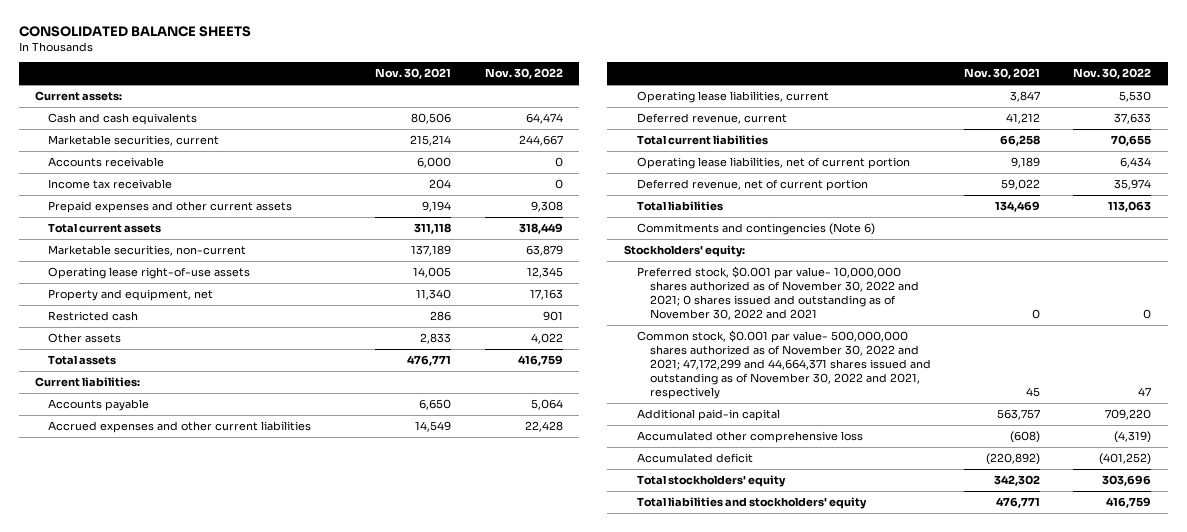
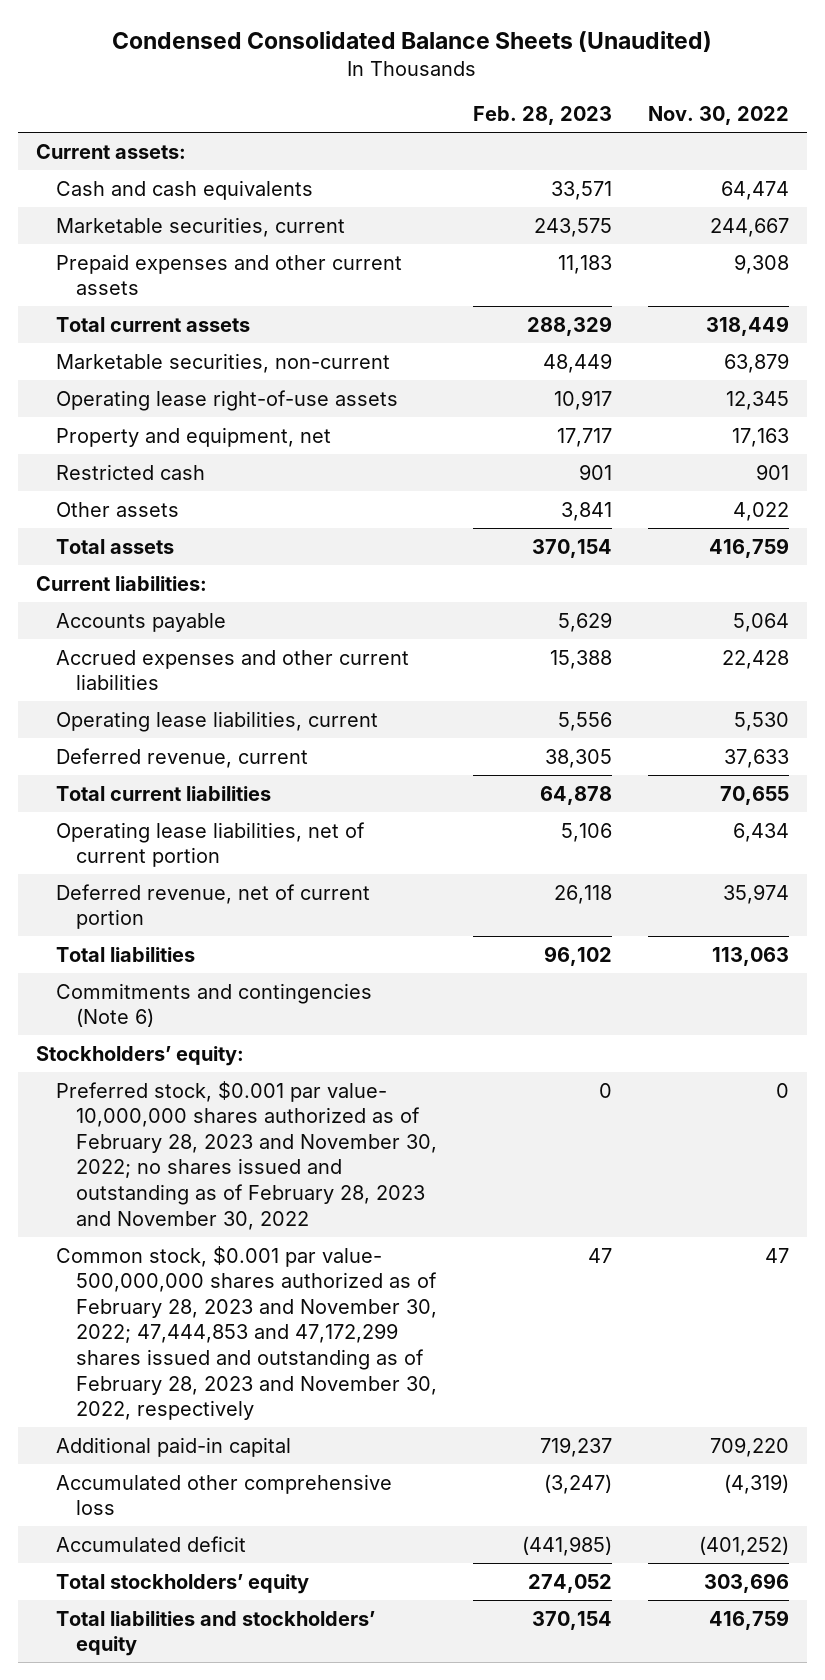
- CONSOLIDATED BALANCE SHEETS
+ Condensed Consolidated Balance Sheets (Unaudited)
- | Nov. 30, 2021 | Nov. 30, 2022
+ | Feb. 28, 2023 | Nov. 30, 2022
- Accounts receivable | 6,000 | 0
- Income tax receivable | 204 | 0
- Stockholders' equity:
- Preferred stock, $0.001 par value- 10,000,000 shares authorized as of November 30, 2022 and 2021; 0 shares issued and outstanding as of November 30, 2022 and 2021 | 0 | 0
- Common stock, $0.001 par value- 500,000,000 shares authorized as of November 30, 2022 and 2021; 47,172,299 and 44,664,371 shares issued and outstanding as of November 30, 2022 and 2021, respectively | 45 | 47
+ Stockholdersʼ equity:
+ Preferred stock, $0.001 par value- 10,000,000 shares authorized as of February 28, 2023 and November 30, 2022; no shares issued and outstanding as of February 28, 2023 and November 30, 2022 | 0 | 0
+ Common stock, $0.001 par value- 500,000,000 shares authorized as of February 28, 2023 and November 30, 2022; 47,444,853 and 47,172,299 shares issued and outstanding as of February 28, 2023 and November 30, 2022, respectively | 47 | 47
- Total stockholders' equity | 342,302 | 303,696
- Total liabilities and stockholders' equity | 476,771 | 416,759
+ Total stockholdersʼ equity | 274,052 | 303,696
+ Total liabilities and stockholdersʼ equity | 370,154 | 416,759

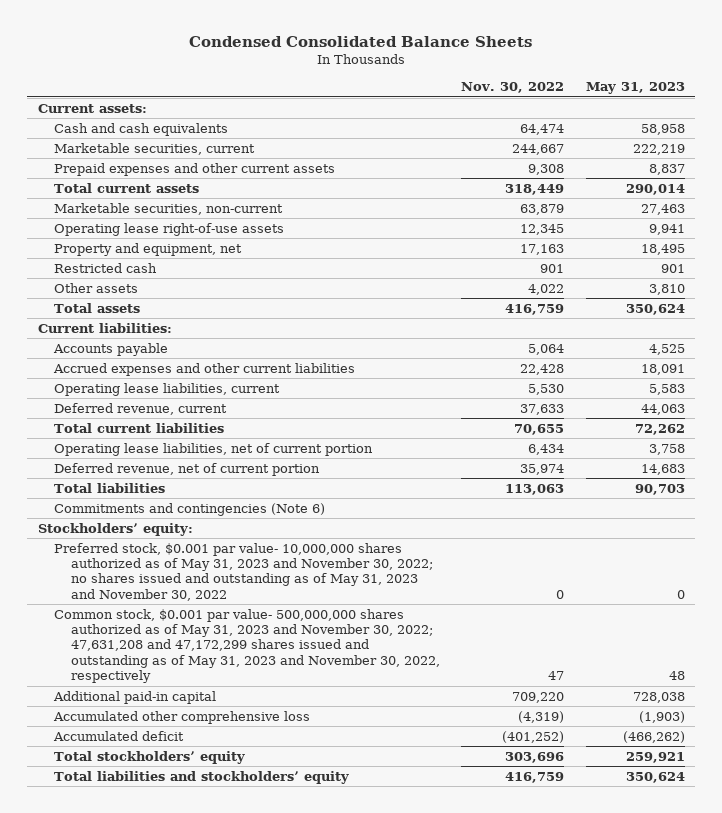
- Condensed Consolidated Balance Sheets (Unaudited)
+ Condensed Consolidated Balance Sheets
- | Feb. 28, 2023 | Nov. 30, 2022
+ | Nov. 30, 2022 | May 31, 2023
- Preferred stock, $0.001 par value- 10,000,000 shares authorized as of February 28, 2023 and November 30, 2022; no shares issued and outstanding as of February 28, 2023 and November 30, 2022 | 0 | 0
- Common stock, $0.001 par value- 500,000,000 shares authorized as of February 28, 2023 and November 30, 2022; 47,444,853 and 47,172,299 shares issued and outstanding as of February 28, 2023 and November 30, 2022, respectively | 47 | 47
+ Preferred stock, $0.001 par value- 10,000,000 shares authorized as of May 31, 2023 and November 30, 2022; no shares issued and outstanding as of May 31, 2023 and November 30, 2022 | 0 | 0
+ Common stock, $0.001 par value- 500,000,000 shares authorized as of May 31, 2023 and November 30, 2022; 47,631,208 and 47,172,299 shares issued and outstanding as of May 31, 2023 and November 30, 2022, respectively | 47 | 48

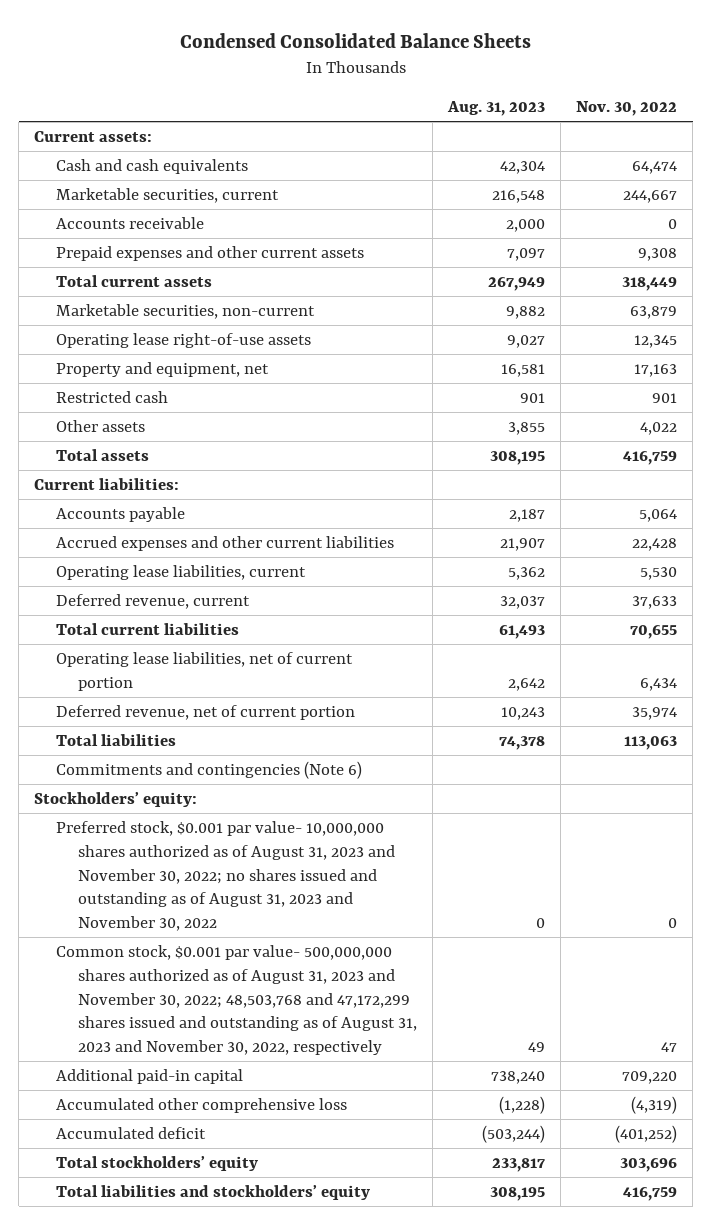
- | Nov. 30, 2022 | May 31, 2023
+ | Aug. 31, 2023 | Nov. 30, 2022
+ Accounts receivable | 2,000 | 0
- Preferred stock, $0.001 par value- 10,000,000 shares authorized as of May 31, 2023 and November 30, 2022; no shares issued and outstanding as of May 31, 2023 and November 30, 2022 | 0 | 0
- Common stock, $0.001 par value- 500,000,000 shares authorized as of May 31, 2023 and November 30, 2022; 47,631,208 and 47,172,299 shares issued and outstanding as of May 31, 2023 and November 30, 2022, respectively | 47 | 48
+ Preferred stock, $0.001 par value- 10,000,000 shares authorized as of August 31, 2023 and November 30, 2022; no shares issued and outstanding as of August 31, 2023 and November 30, 2022 | 0 | 0
+ Common stock, $0.001 par value- 500,000,000 shares authorized as of August 31, 2023 and November 30, 2022; 48,503,768 and 47,172,299 shares issued and outstanding as of August 31, 2023 and November 30, 2022, respectively | 49 | 47

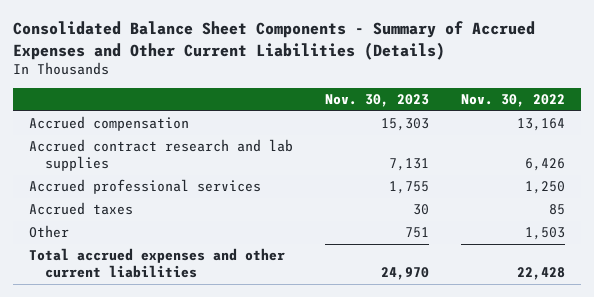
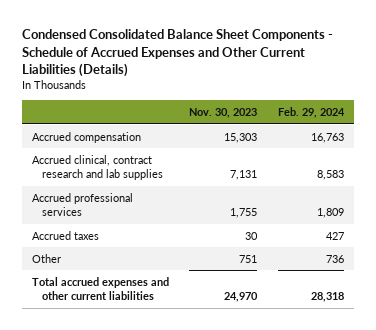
- Consolidated Balance Sheet Components - Summary of Accrued Expenses and Other Current Liabilities (Details)
+ Condensed Consolidated Balance Sheet Components - Schedule of Accrued Expenses and Other Current Liabilities (Details)
- | Nov. 30, 2023 | Nov. 30, 2022
+ | Nov. 30, 2023 | Feb. 29, 2024
- Accrued contract research and lab supplies | 7,131 | 6,426
+ Accrued clinical, contract research and lab supplies | 7,131 | 8,583

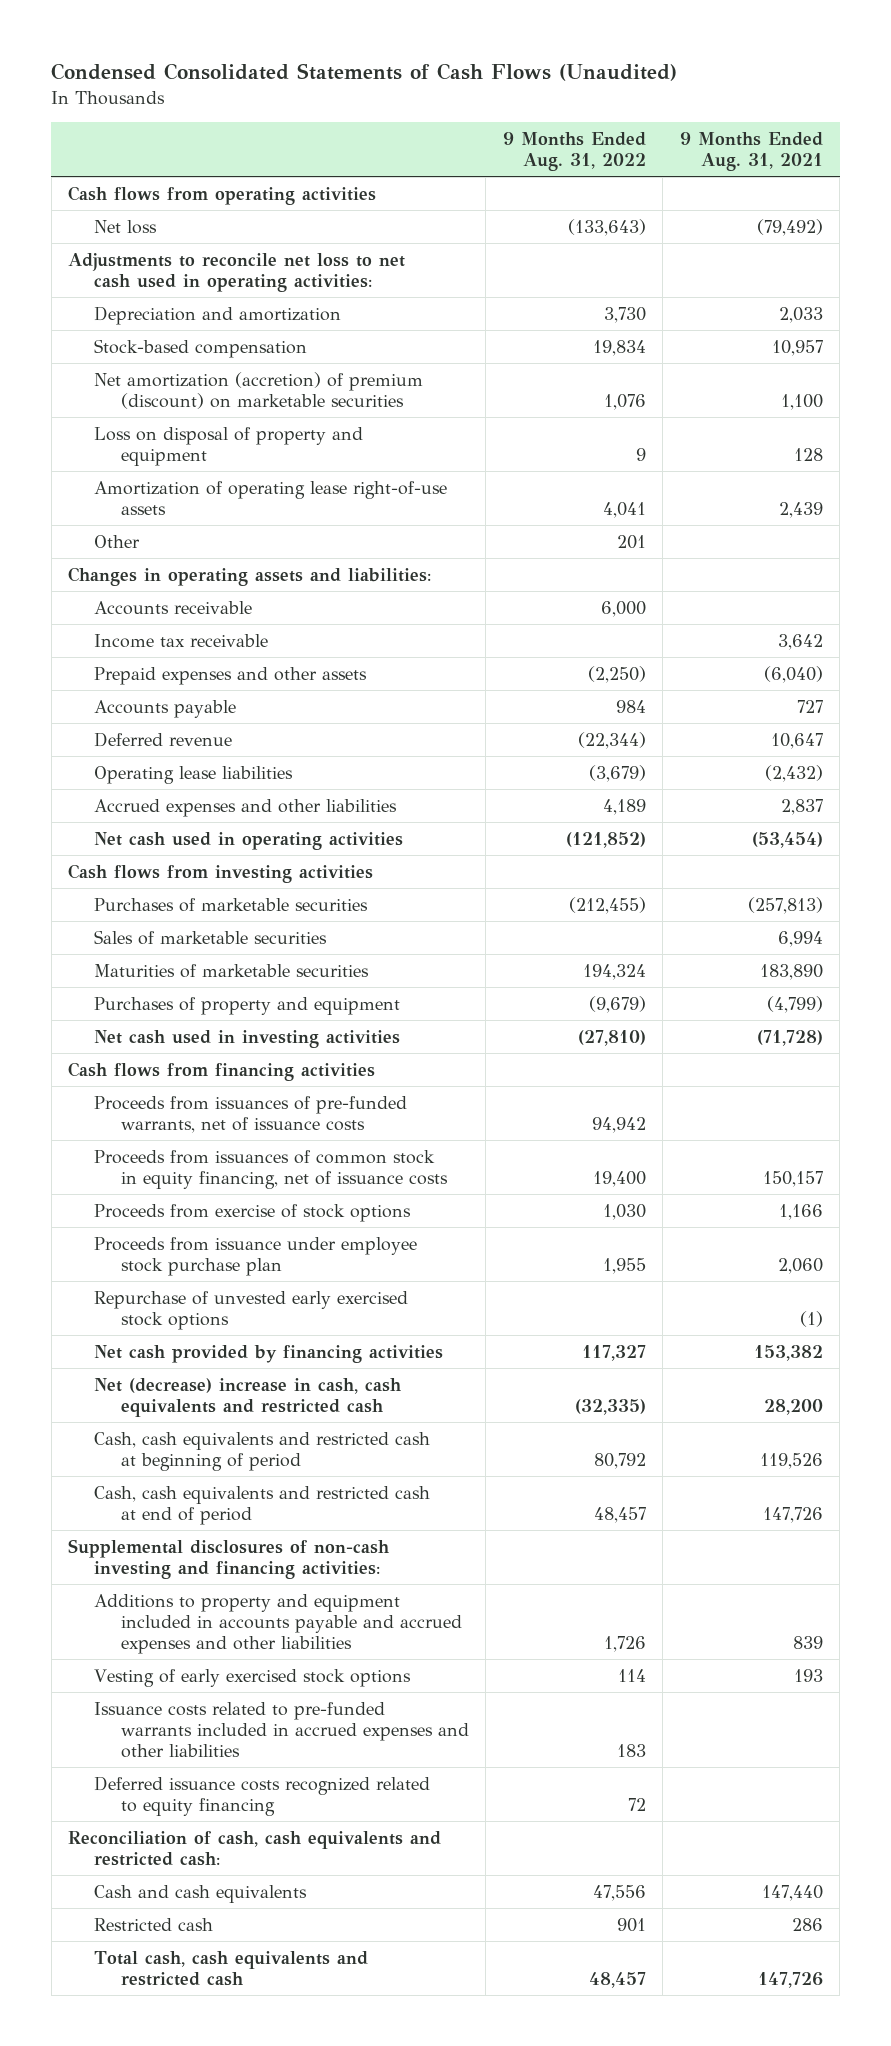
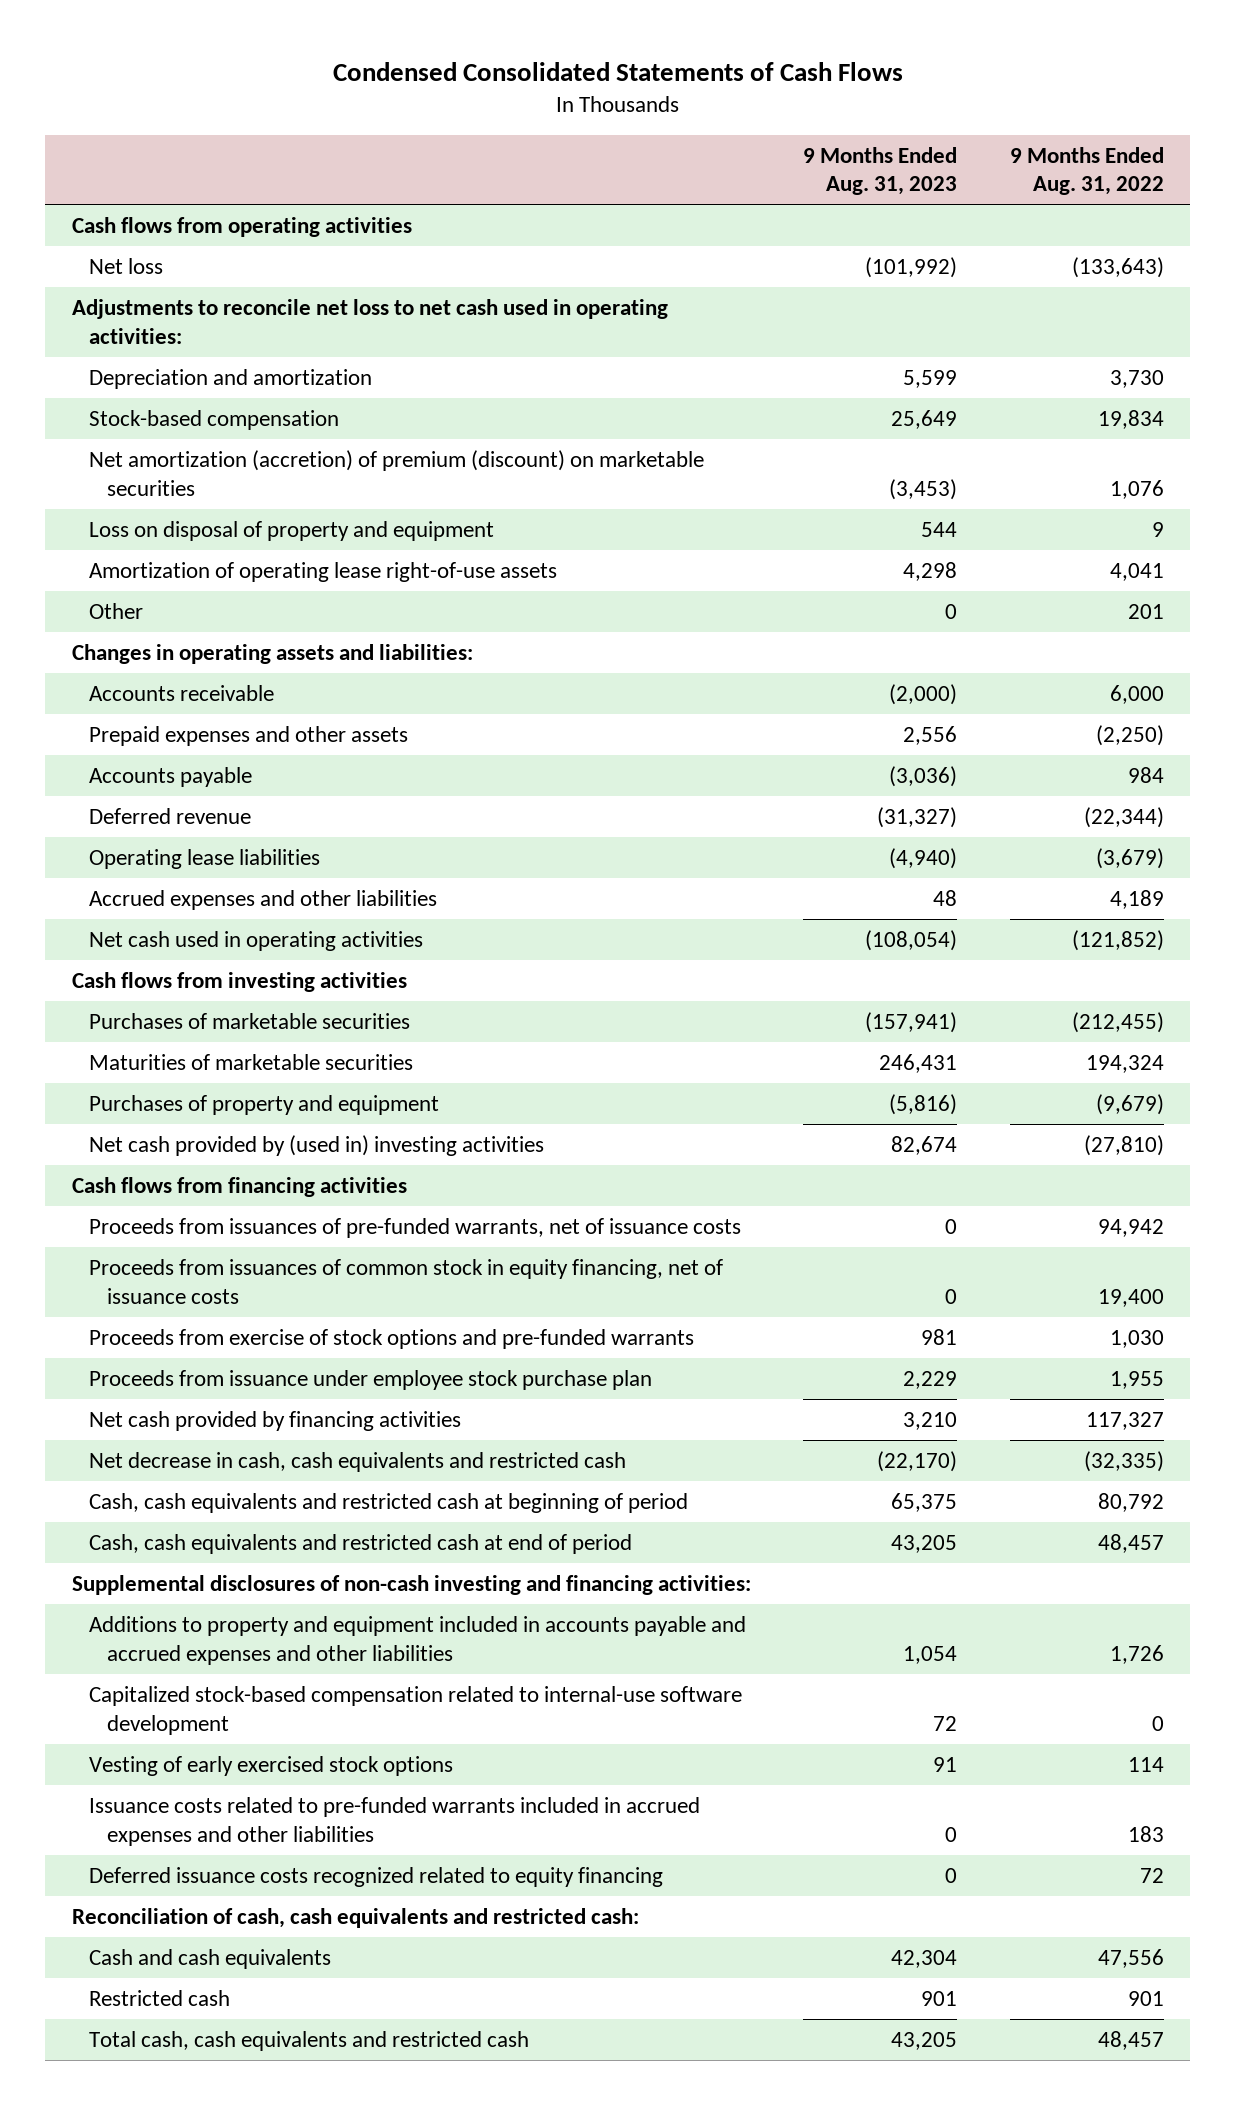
- Condensed Consolidated Statements of Cash Flows (Unaudited)
+ Condensed Consolidated Statements of Cash Flows
- | 9 Months Ended Aug. 31, 2022 | 9 Months Ended Aug. 31, 2021
+ | 9 Months Ended Aug. 31, 2023 | 9 Months Ended Aug. 31, 2022
- Income tax receivable | | 3,642
- Sales of marketable securities | | 6,994
- Net cash used in investing activities | (27,810) | (71,728)
+ Net cash provided by (used in) investing activities | 82,674 | (27,810)
- Proceeds from exercise of stock options | 1,030 | 1,166
+ Proceeds from exercise of stock options and pre-funded warrants | 981 | 1,030
- Repurchase of unvested early exercised stock options | | (1)
- Net (decrease) increase in cash, cash equivalents and restricted cash | (32,335) | 28,200
+ Net decrease in cash, cash equivalents and restricted cash | (22,170) | (32,335)
+ Capitalized stock-based compensation related to internal-use software development | 72 | 0

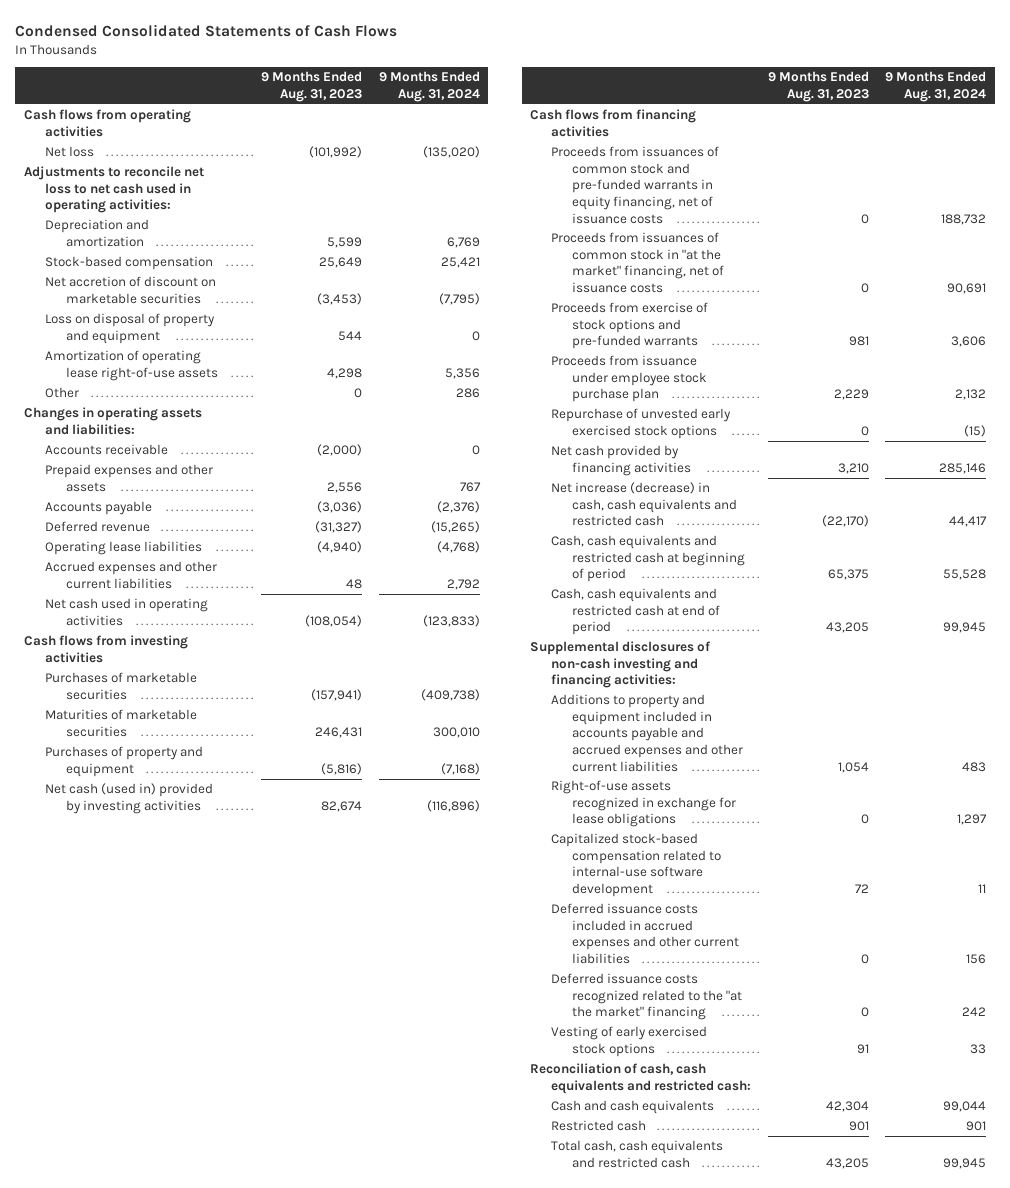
- | 9 Months Ended Aug. 31, 2023 | 9 Months Ended Aug. 31, 2022
+ | 9 Months Ended Aug. 31, 2023 | 9 Months Ended Aug. 31, 2024
- Net amortization (accretion) of premium (discount) on marketable securities | (3,453) | 1,076
+ Net accretion of discount on marketable securities | (3,453) | (7,795)
- Accrued expenses and other liabilities | 48 | 4,189
+ Accrued expenses and other current liabilities | 48 | 2,792
- Net cash provided by (used in) investing activities | 82,674 | (27,810)
+ Net cash (used in) provided by investing activities | 82,674 | (116,896)
- Proceeds from issuances of pre-funded warrants, net of issuance costs | 0 | 94,942
- Proceeds from issuances of common stock in equity financing, net of issuance costs | 0 | 19,400
+ Proceeds from issuances of common stock and pre-funded warrants in equity financing, net of issuance costs | 0 | 188,732
+ Proceeds from issuances of common stock in "at the market" financing, net of issuance costs | 0 | 90,691
+ Repurchase of unvested early exercised stock options | 0 | (15)
- Net decrease in cash, cash equivalents and restricted cash | (22,170) | (32,335)
+ Net increase (decrease) in cash, cash equivalents and restricted cash | (22,170) | 44,417
- Additions to property and equipment included in accounts payable and accrued expenses and other liabilities | 1,054 | 1,726
+ Additions to property and equipment included in accounts payable and accrued expenses and other current liabilities | 1,054 | 483
+ Right-of-use assets recognized in exchange for lease obligations | 0 | 1,297
+ Deferred issuance costs included in accrued expenses and other current liabilities | 0 | 156
+ Deferred issuance costs recognized related to the "at the market" financing | 0 | 242
- Issuance costs related to pre-funded warrants included in accrued expenses and other liabilities | 0 | 183
- Deferred issuance costs recognized related to equity financing | 0 | 72

